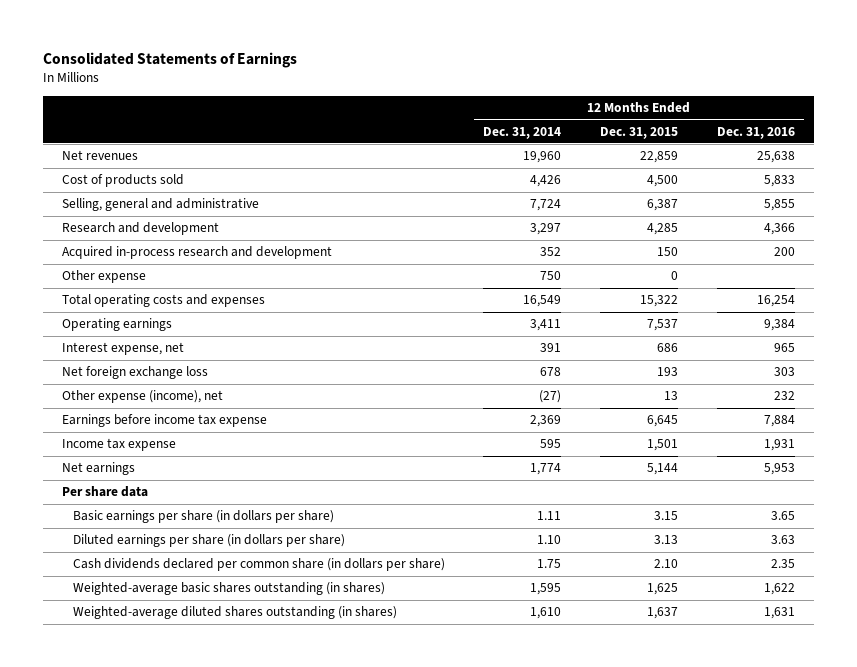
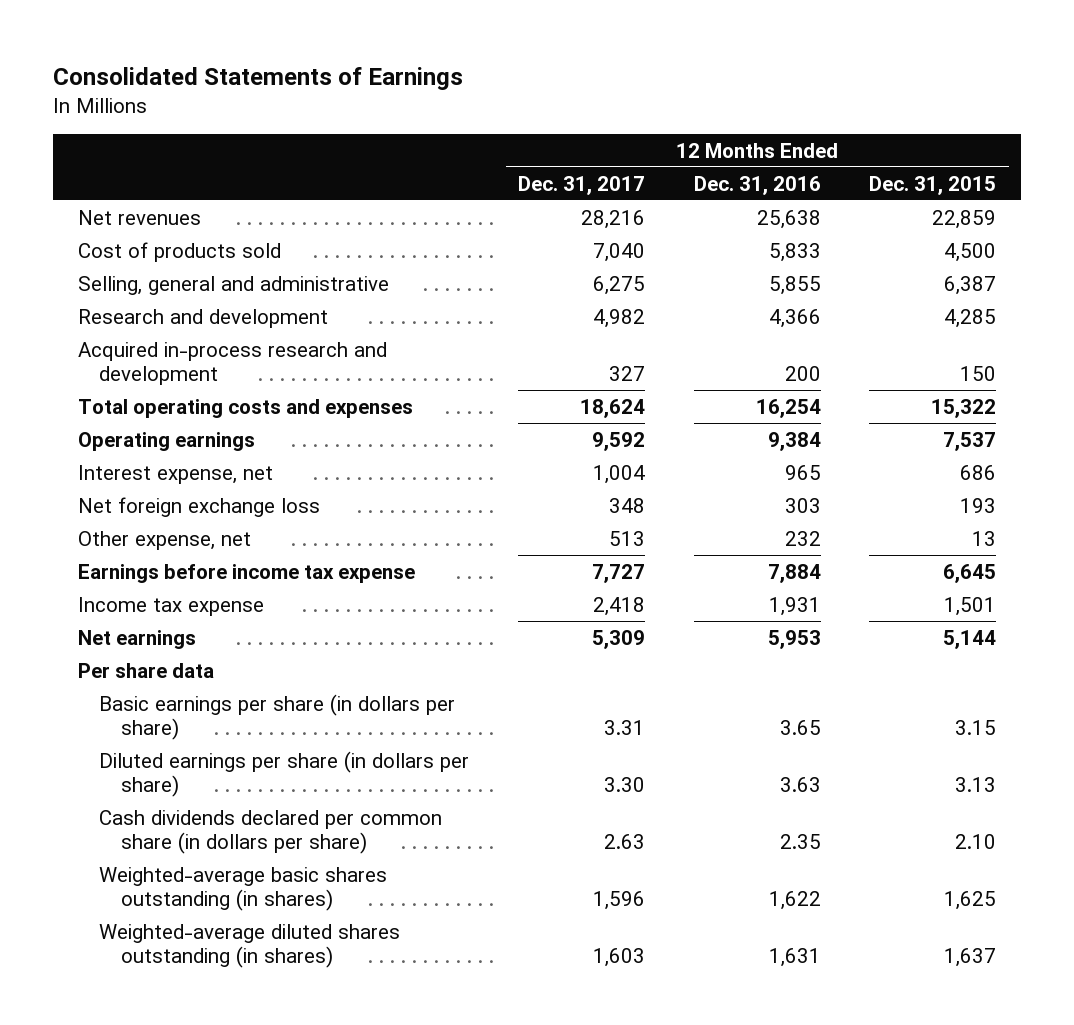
- | 12 Months Ended Dec. 31, 2014 | 12 Months Ended Dec. 31, 2015 | 12 Months Ended Dec. 31, 2016
+ | 12 Months Ended Dec. 31, 2017 | 12 Months Ended Dec. 31, 2016 | 12 Months Ended Dec. 31, 2015
- Other expense | 750 | 0 |
- Other expense (income), net | (27) | 13 | 232
+ Other expense, net | 513 | 232 | 13

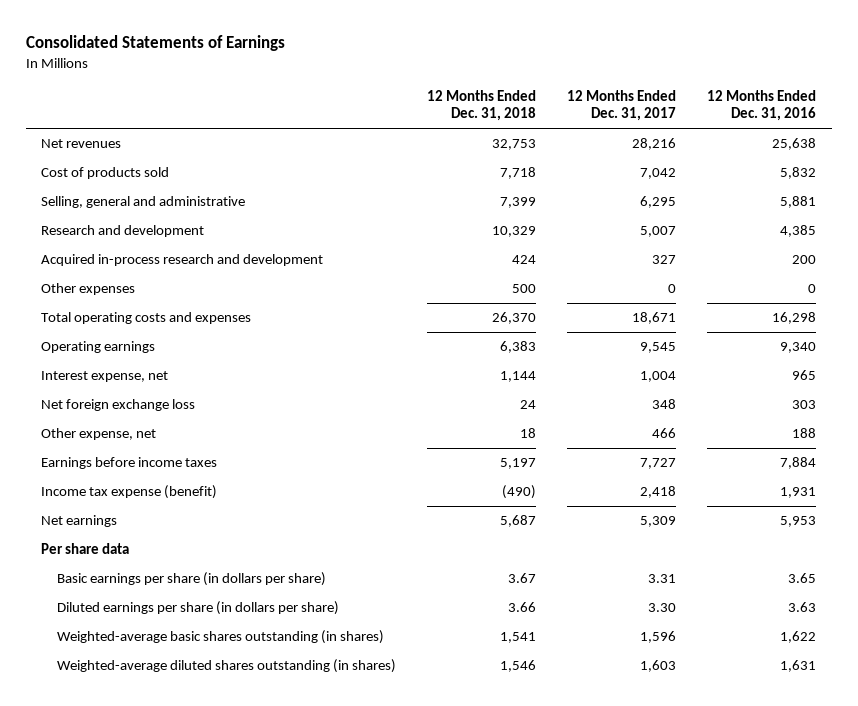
- | 12 Months Ended Dec. 31, 2017 | 12 Months Ended Dec. 31, 2016 | 12 Months Ended Dec. 31, 2015
+ | 12 Months Ended Dec. 31, 2018 | 12 Months Ended Dec. 31, 2017 | 12 Months Ended Dec. 31, 2016
- Cost of products sold | 7,040 | 5,833 | 4,500
- Selling, general and administrative | 6,275 | 5,855 | 6,387
- Research and development | 4,982 | 4,366 | 4,285
+ Cost of products sold | 7,718 | 7,042 | 5,832
+ Selling, general and administrative | 7,399 | 6,295 | 5,881
+ Research and development | 10,329 | 5,007 | 4,385
- Total operating costs and expenses | 18,624 | 16,254 | 15,322
- Operating earnings | 9,592 | 9,384 | 7,537
+ Other expenses | 500 | 0 | 0
+ Total operating costs and expenses | 26,370 | 18,671 | 16,298
+ Operating earnings | 6,383 | 9,545 | 9,340
- Other expense, net | 513 | 232 | 13
- Earnings before income tax expense | 7,727 | 7,884 | 6,645
- Income tax expense | 2,418 | 1,931 | 1,501
+ Other expense, net | 18 | 466 | 188
+ Earnings before income taxes | 5,197 | 7,727 | 7,884
+ Income tax expense (benefit) | (490) | 2,418 | 1,931
- Cash dividends declared per common share (in dollars per share) | 2.63 | 2.35 | 2.10

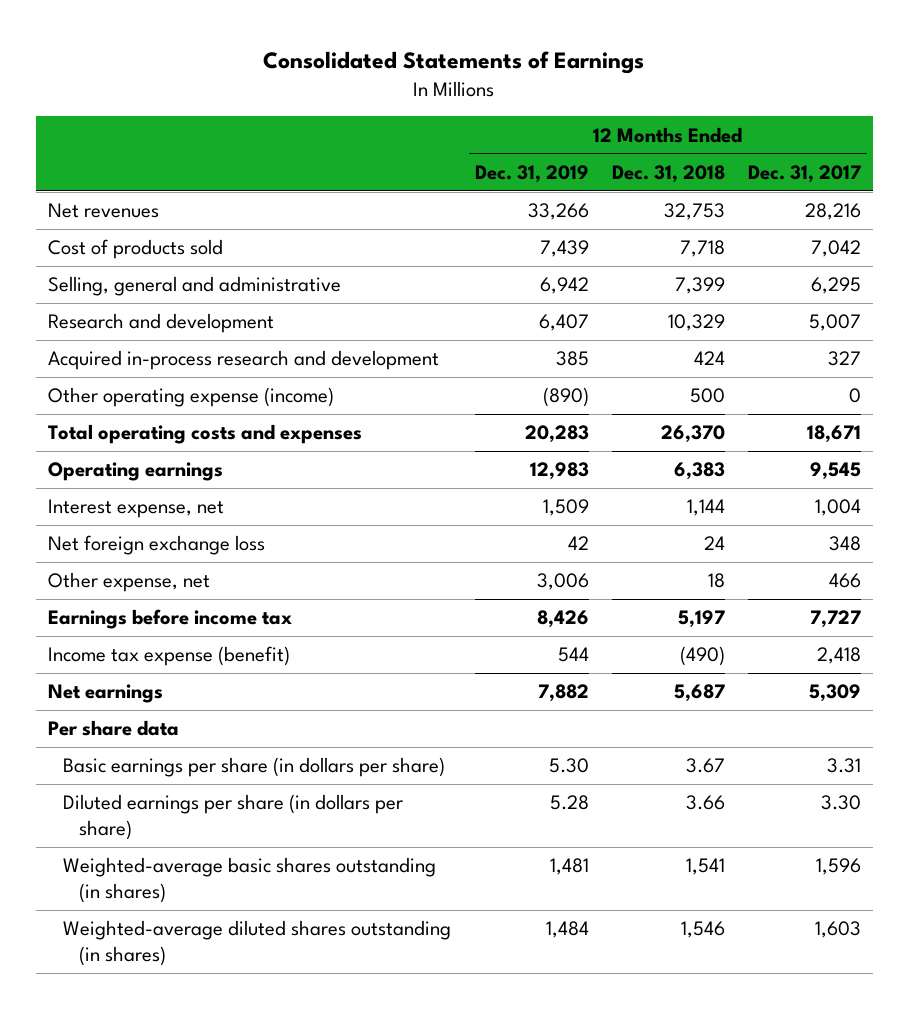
- | 12 Months Ended Dec. 31, 2018 | 12 Months Ended Dec. 31, 2017 | 12 Months Ended Dec. 31, 2016
+ | 12 Months Ended Dec. 31, 2019 | 12 Months Ended Dec. 31, 2018 | 12 Months Ended Dec. 31, 2017
- Other expenses | 500 | 0 | 0
+ Other operating expense (income) | (890) | 500 | 0
- Earnings before income taxes | 5,197 | 7,727 | 7,884
+ Earnings before income tax | 8,426 | 5,197 | 7,727

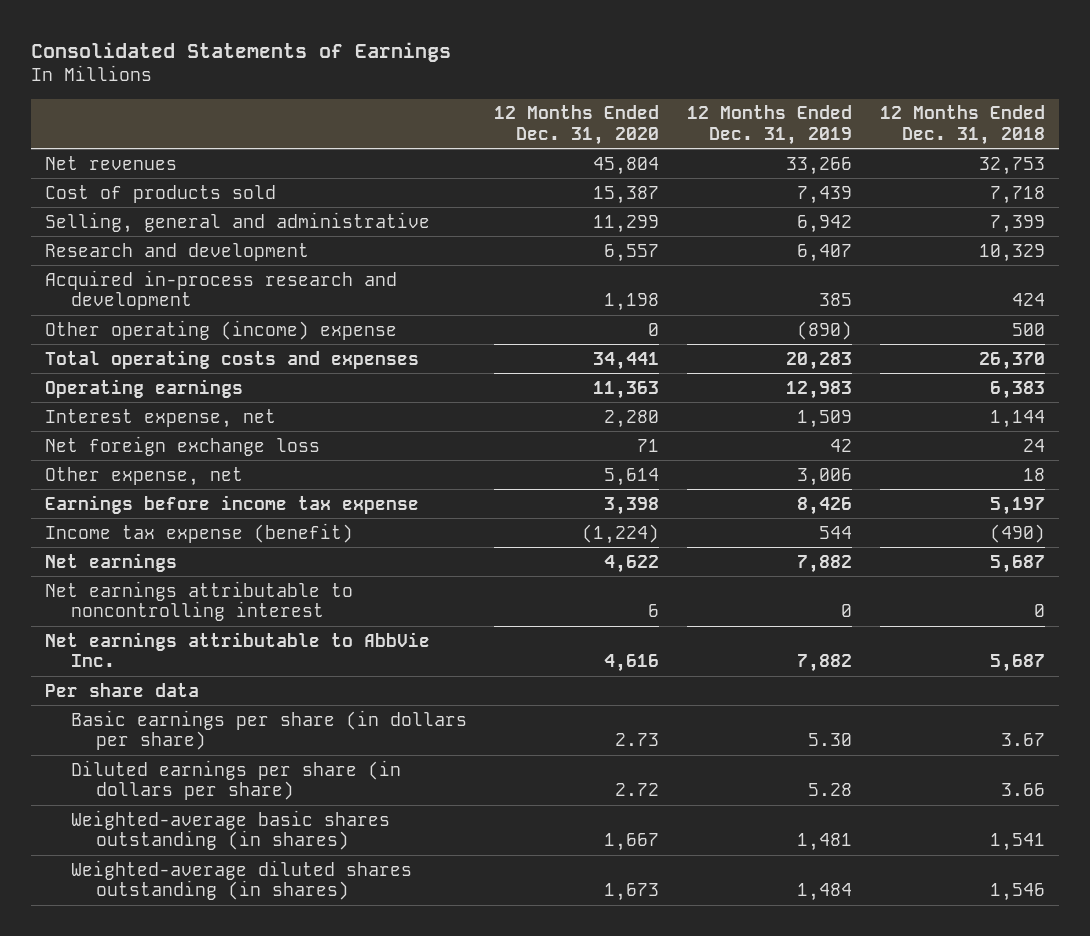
- | 12 Months Ended Dec. 31, 2019 | 12 Months Ended Dec. 31, 2018 | 12 Months Ended Dec. 31, 2017
+ | 12 Months Ended Dec. 31, 2020 | 12 Months Ended Dec. 31, 2019 | 12 Months Ended Dec. 31, 2018
- Other operating expense (income) | (890) | 500 | 0
+ Other operating (income) expense | 0 | (890) | 500
- Earnings before income tax | 8,426 | 5,197 | 7,727
+ Earnings before income tax expense | 3,398 | 8,426 | 5,197
+ Net earnings attributable to noncontrolling interest | 6 | 0 | 0
+ Net earnings attributable to AbbVie Inc. | 4,616 | 7,882 | 5,687

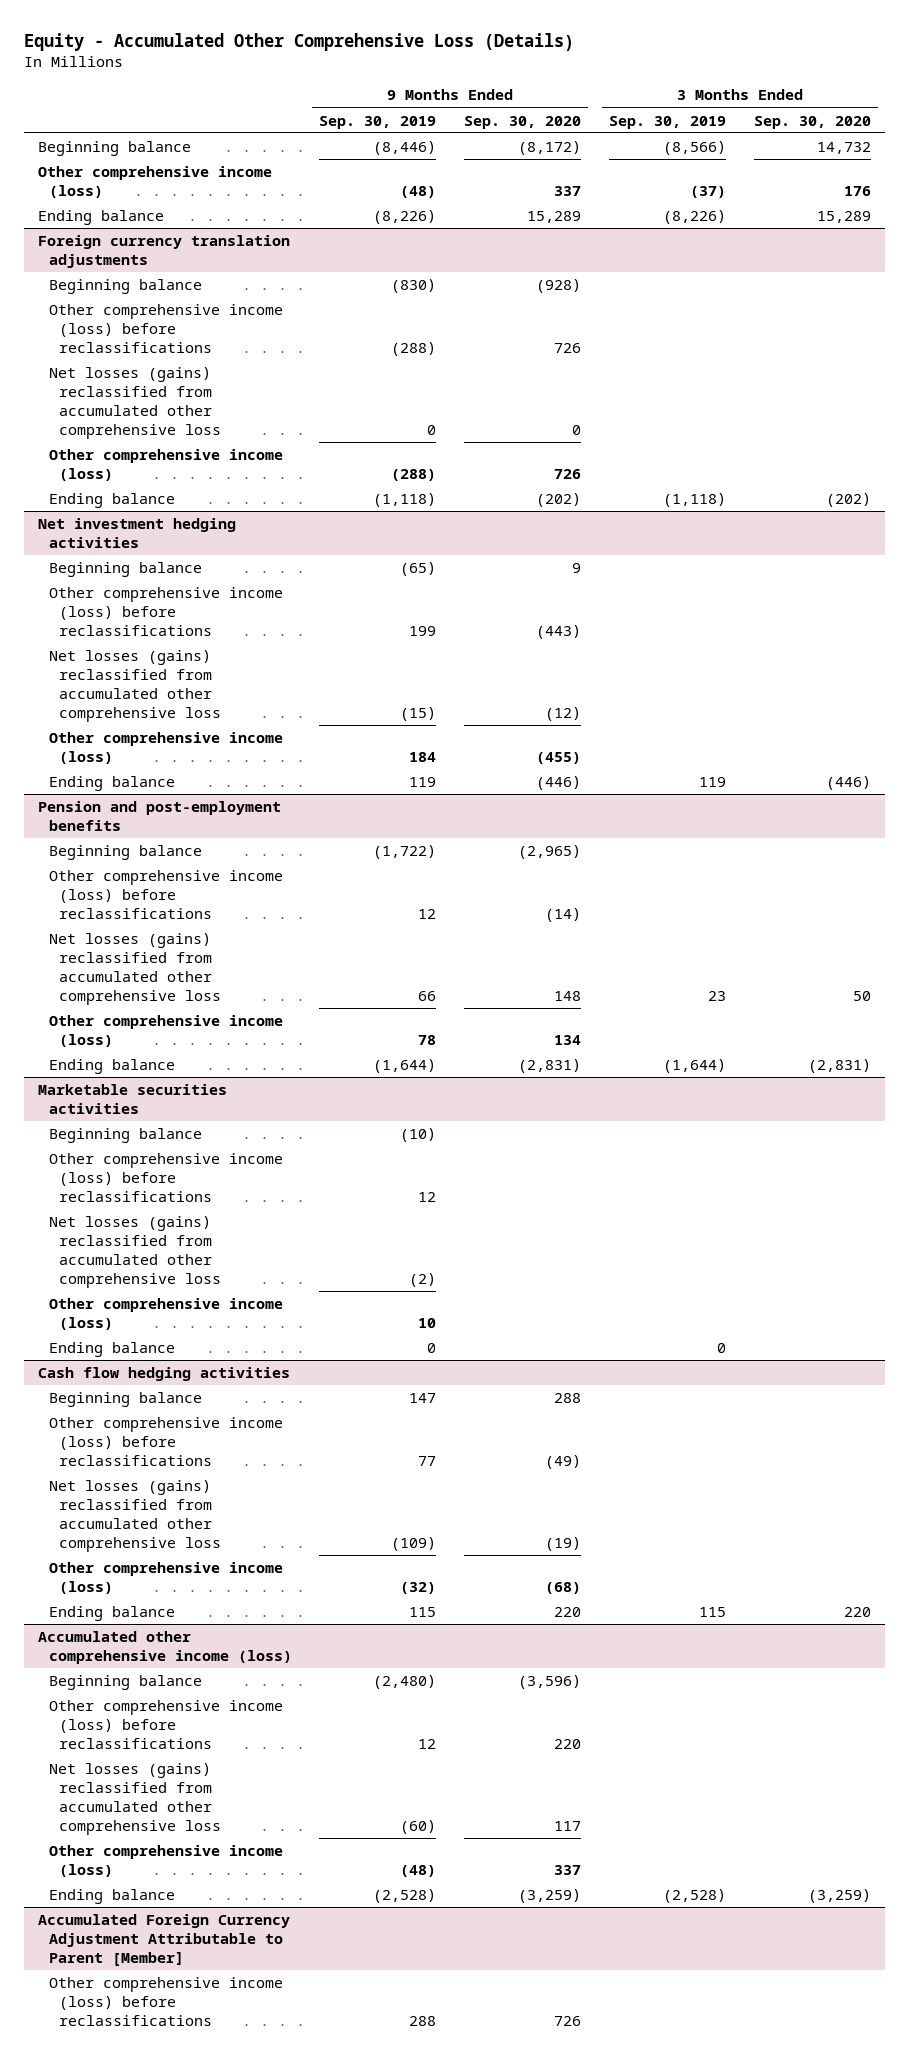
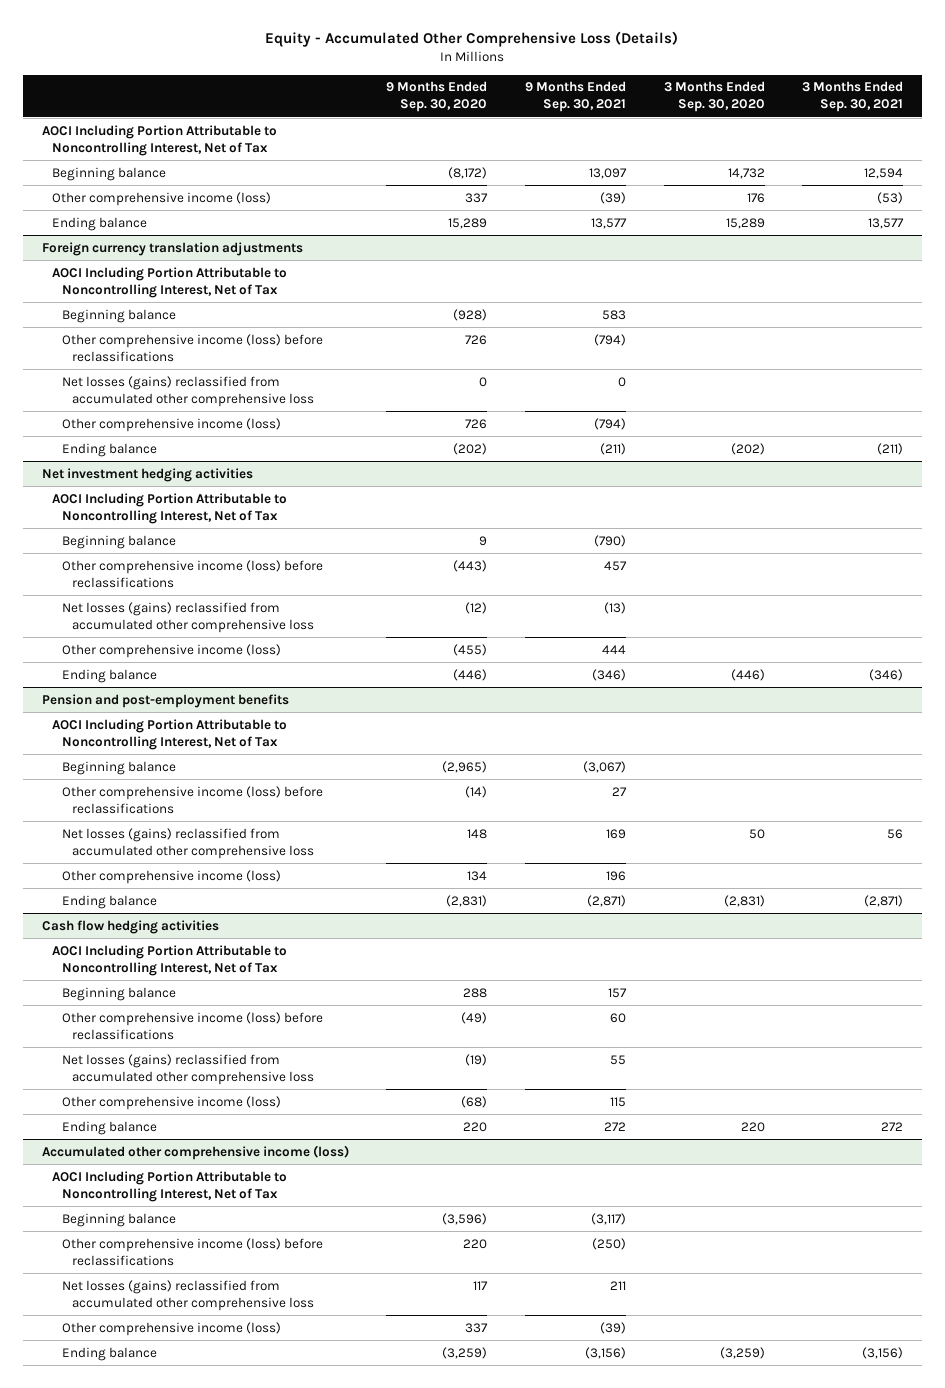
- | 9 Months Ended Sep. 30, 2019 | 9 Months Ended Sep. 30, 2020 | 3 Months Ended Sep. 30, 2019 | 3 Months Ended Sep. 30, 2020
+ | 9 Months Ended Sep. 30, 2020 | 9 Months Ended Sep. 30, 2021 | 3 Months Ended Sep. 30, 2020 | 3 Months Ended Sep. 30, 2021
+ AOCI Including Portion Attributable to Noncontrolling Interest, Net of Tax
@ Foreign currency translation adjustments
+ AOCI Including Portion Attributable to Noncontrolling Interest, Net of Tax
@ Net investment hedging activities
+ AOCI Including Portion Attributable to Noncontrolling Interest, Net of Tax
@ Pension and post-employment benefits
+ AOCI Including Portion Attributable to Noncontrolling Interest, Net of Tax
- Marketable securities activities
- Beginning balance | (10) | | |
- Other comprehensive income (loss) before reclassifications | 12 | | |
- Net losses (gains) reclassified from accumulated other comprehensive loss | (2) | | |
- Other comprehensive income (loss) | 10 | | |
- Ending balance | 0 | | 0 |
@ Cash flow hedging activities
+ AOCI Including Portion Attributable to Noncontrolling Interest, Net of Tax
@ Accumulated other comprehensive income (loss)
+ AOCI Including Portion Attributable to Noncontrolling Interest, Net of Tax
- Accumulated Foreign Currency Adjustment Attributable to Parent [Member]
- Other comprehensive income (loss) before reclassifications | 288 | 726 | |

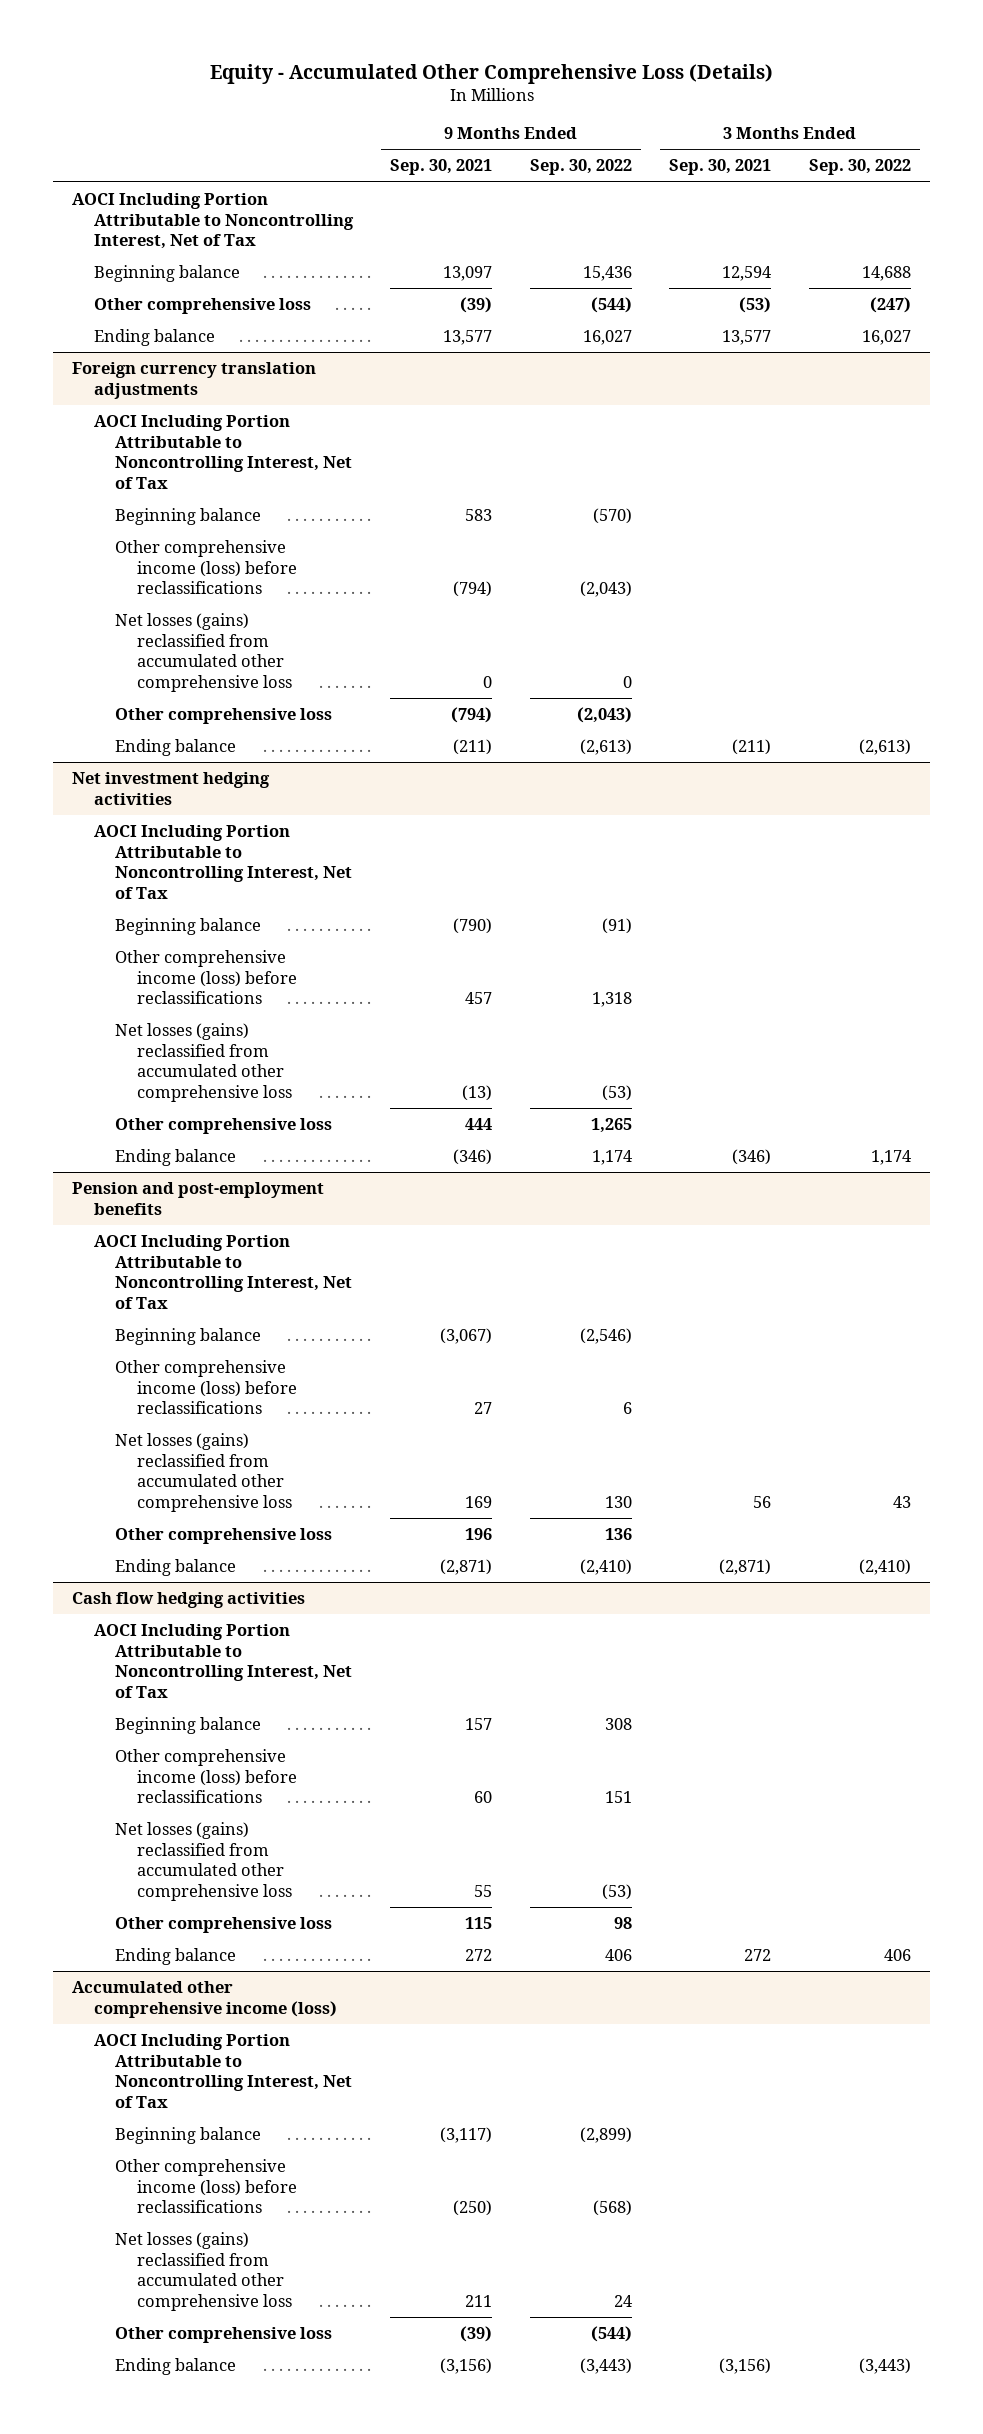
- | 9 Months Ended Sep. 30, 2020 | 9 Months Ended Sep. 30, 2021 | 3 Months Ended Sep. 30, 2020 | 3 Months Ended Sep. 30, 2021
+ | 9 Months Ended Sep. 30, 2021 | 9 Months Ended Sep. 30, 2022 | 3 Months Ended Sep. 30, 2021 | 3 Months Ended Sep. 30, 2022
- Other comprehensive income (loss) | 337 | (39) | 176 | (53)
+ Other comprehensive loss | (39) | (544) | (53) | (247)
@ Foreign currency translation adjustments
- Other comprehensive income (loss) | 726 | (794) | |
+ Other comprehensive loss | (794) | (2,043) | |
@ Net investment hedging activities
- Other comprehensive income (loss) | (455) | 444 | |
+ Other comprehensive loss | 444 | 1,265 | |
@ Pension and post-employment benefits
- Other comprehensive income (loss) | 134 | 196 | |
+ Other comprehensive loss | 196 | 136 | |
@ Cash flow hedging activities
- Other comprehensive income (loss) | (68) | 115 | |
+ Other comprehensive loss | 115 | 98 | |
@ Accumulated other comprehensive income (loss)
- Other comprehensive income (loss) | 337 | (39) | |
+ Other comprehensive loss | (39) | (544) | |

